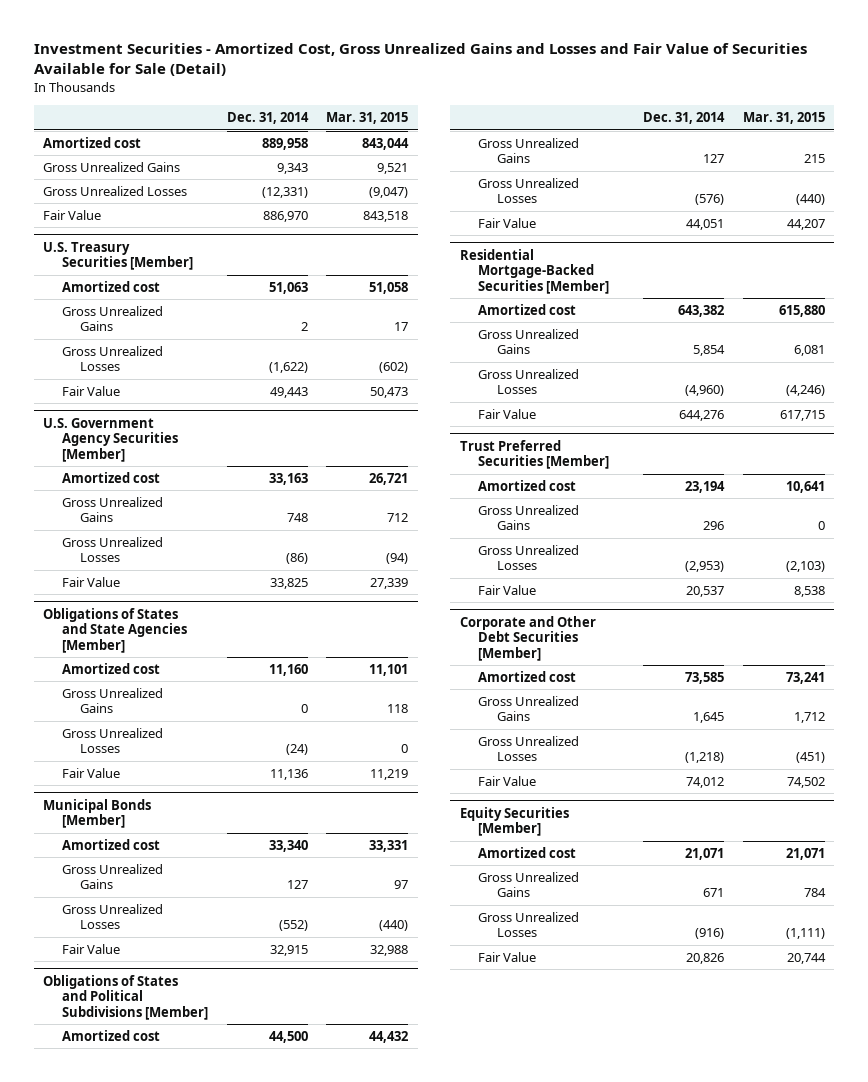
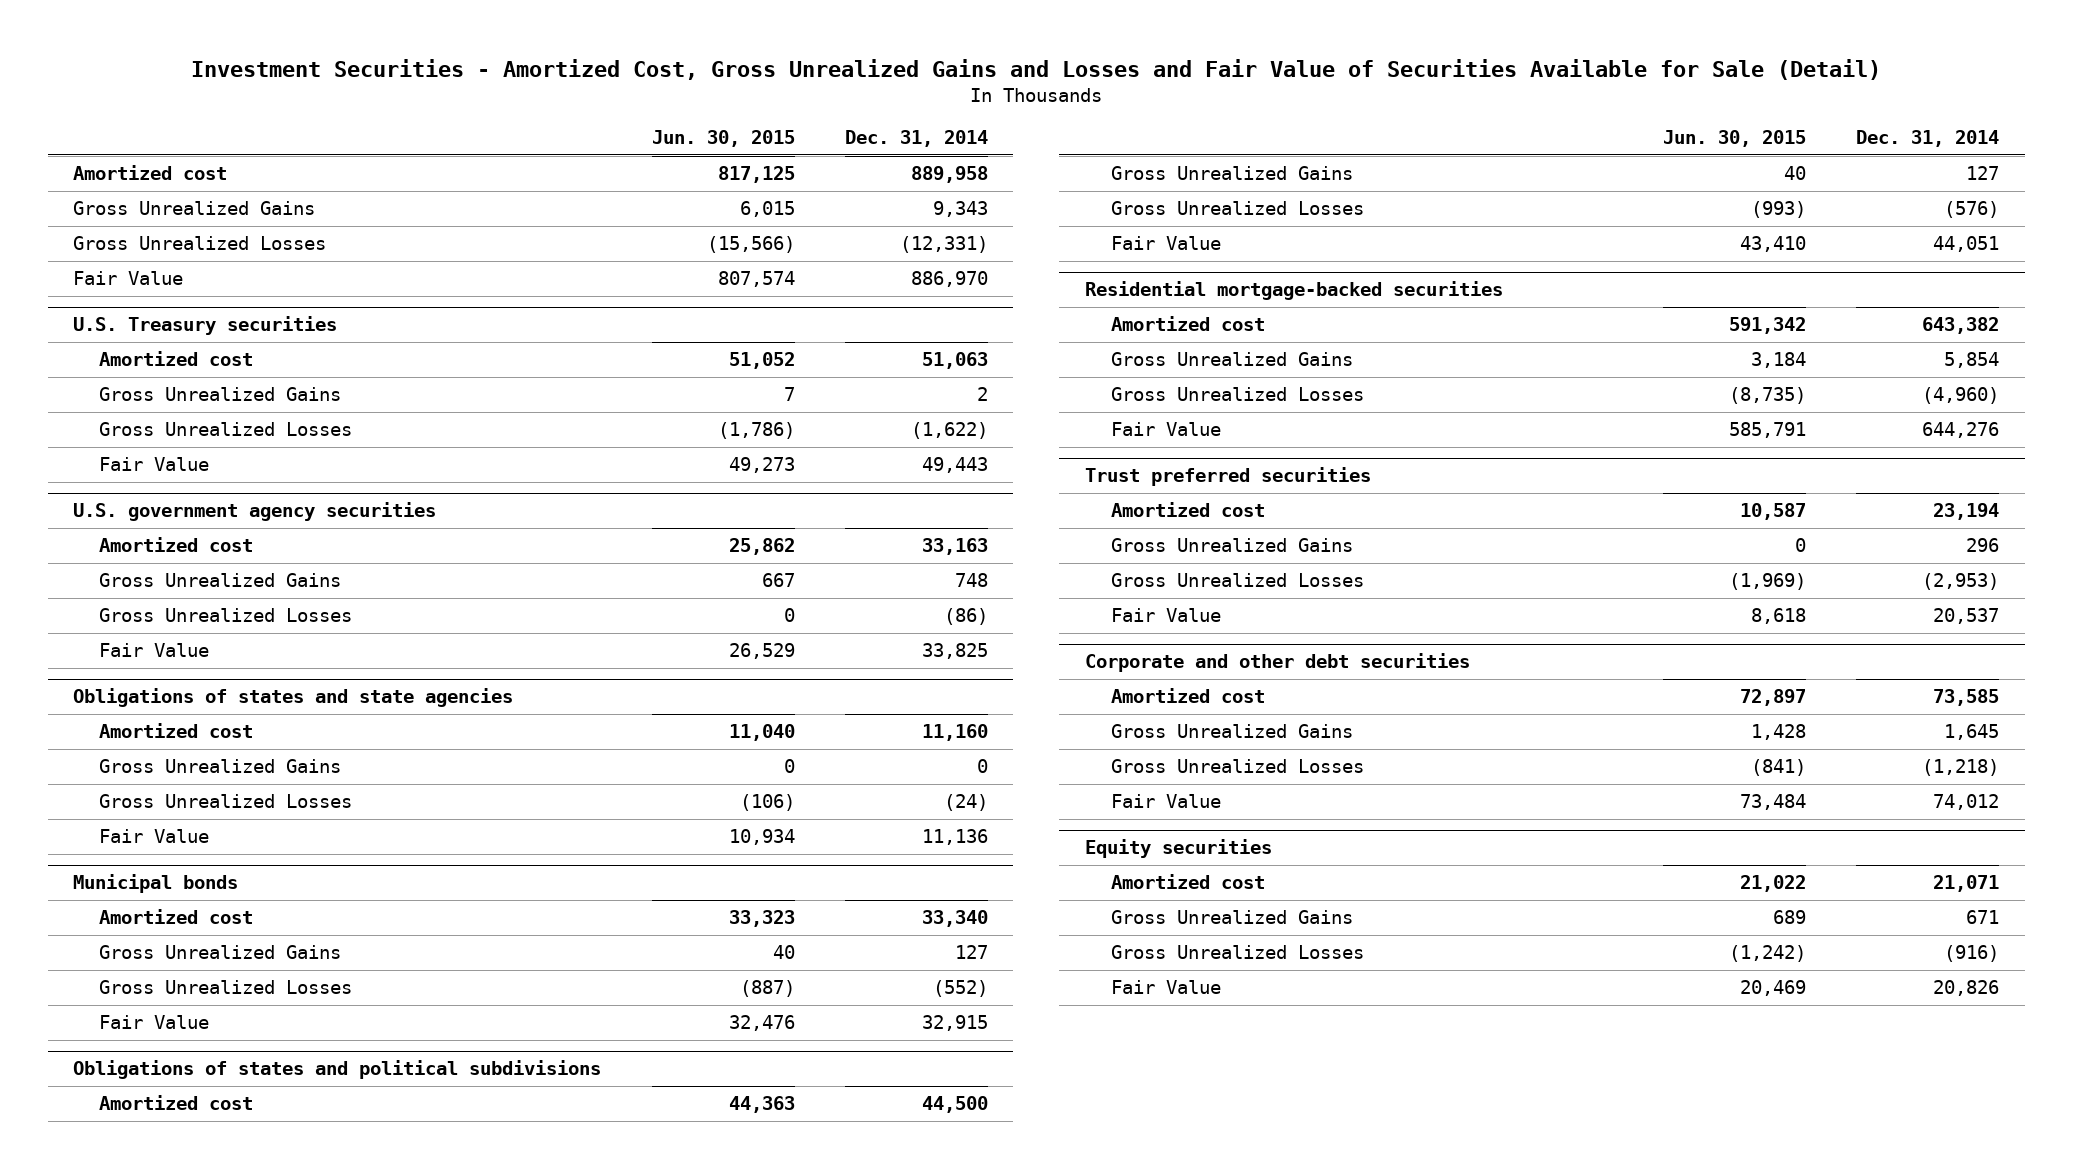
- | Dec. 31, 2014 | Mar. 31, 2015
+ | Jun. 30, 2015 | Dec. 31, 2014
- U.S. Treasury Securities [Member]
+ U.S. Treasury securities
- U.S. Government Agency Securities [Member]
+ U.S. government agency securities
- Obligations of States and State Agencies [Member]
+ Obligations of states and state agencies
- Municipal Bonds [Member]
+ Municipal bonds
- Obligations of States and Political Subdivisions [Member]
+ Obligations of states and political subdivisions
- Residential Mortgage-Backed Securities [Member]
+ Residential mortgage-backed securities
- Trust Preferred Securities [Member]
+ Trust preferred securities
- Corporate and Other Debt Securities [Member]
+ Corporate and other debt securities
- Equity Securities [Member]
+ Equity securities

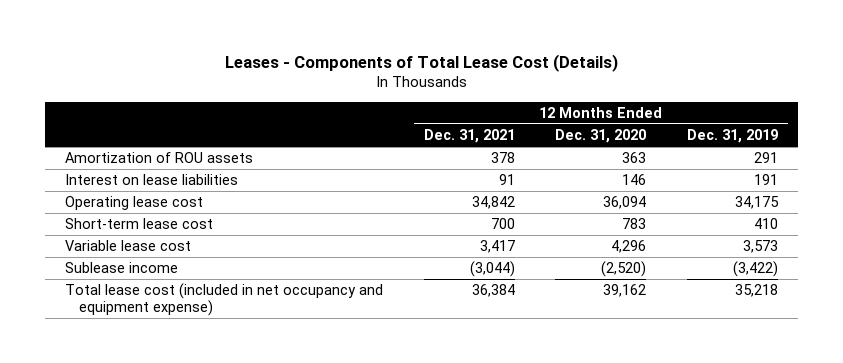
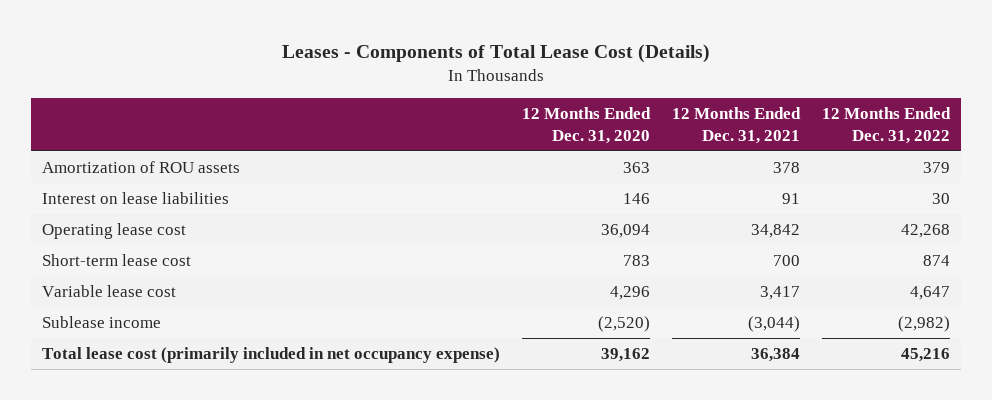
- | 12 Months Ended Dec. 31, 2021 | 12 Months Ended Dec. 31, 2020 | 12 Months Ended Dec. 31, 2019
+ | 12 Months Ended Dec. 31, 2020 | 12 Months Ended Dec. 31, 2021 | 12 Months Ended Dec. 31, 2022
- Total lease cost (included in net occupancy and equipment expense) | 36,384 | 39,162 | 35,218
+ Total lease cost (primarily included in net occupancy expense) | 39,162 | 36,384 | 45,216

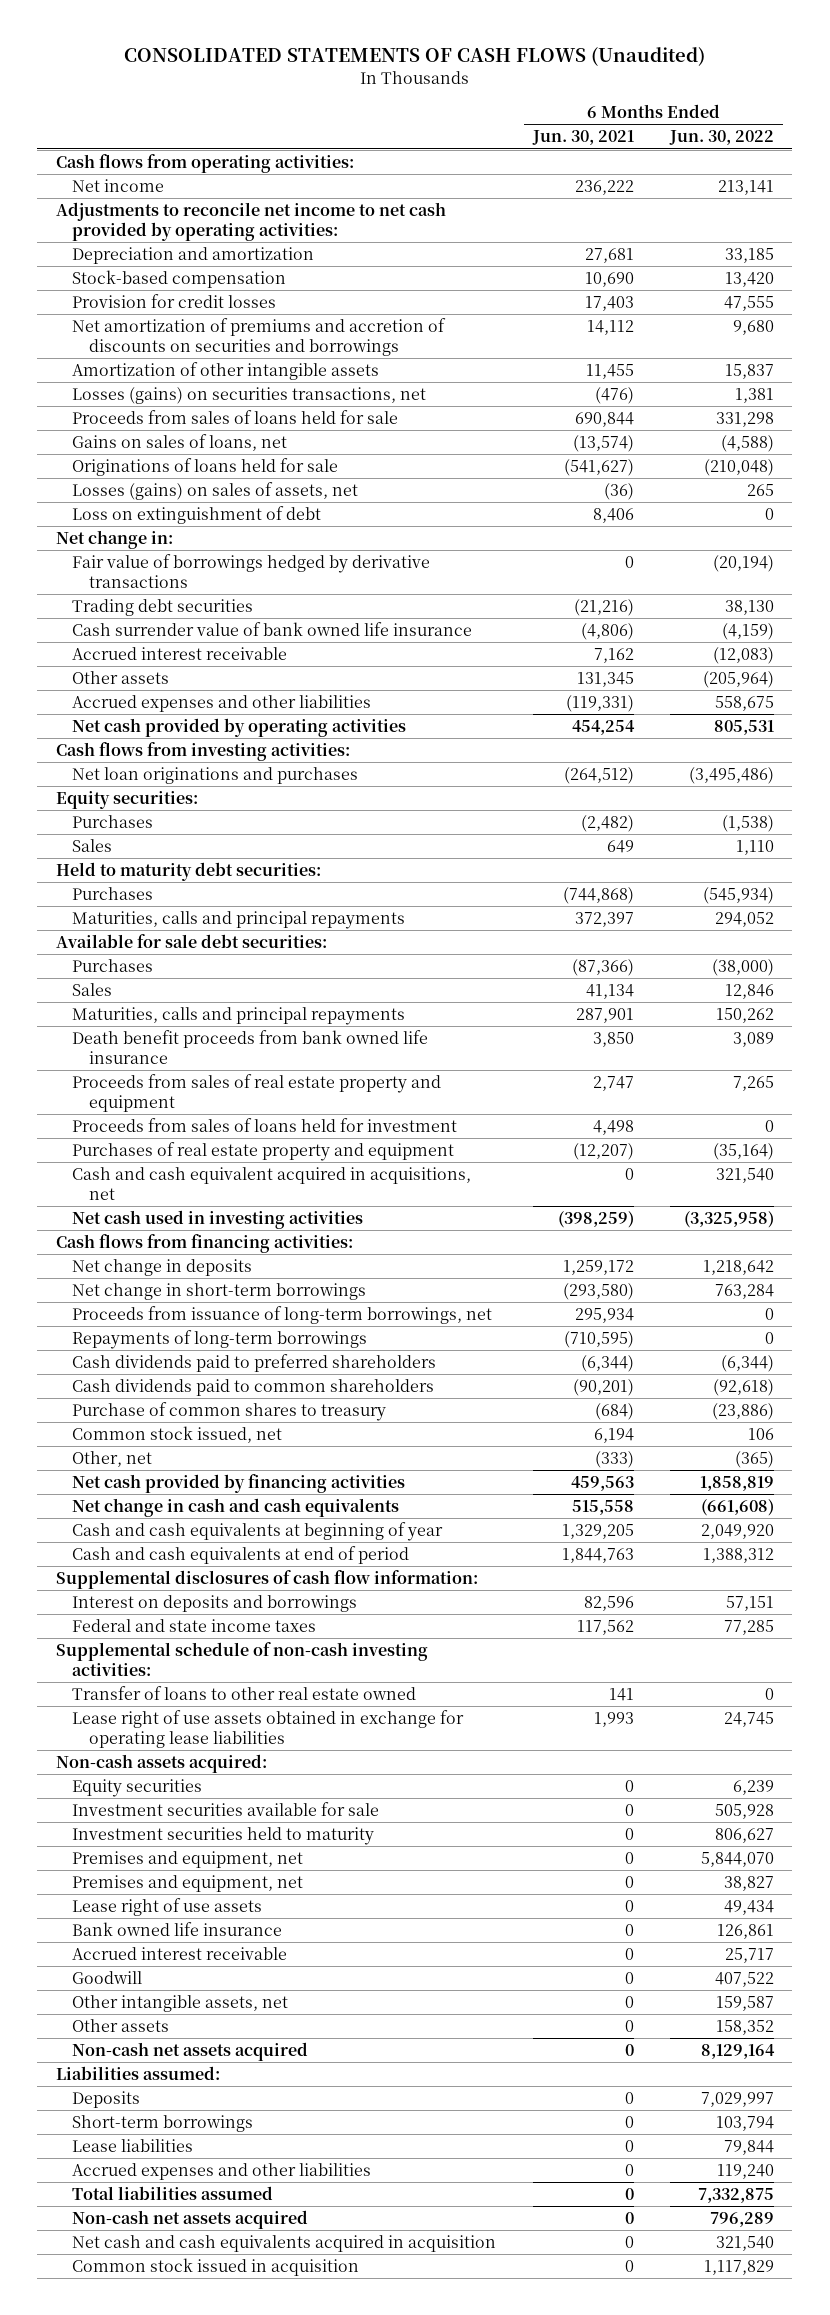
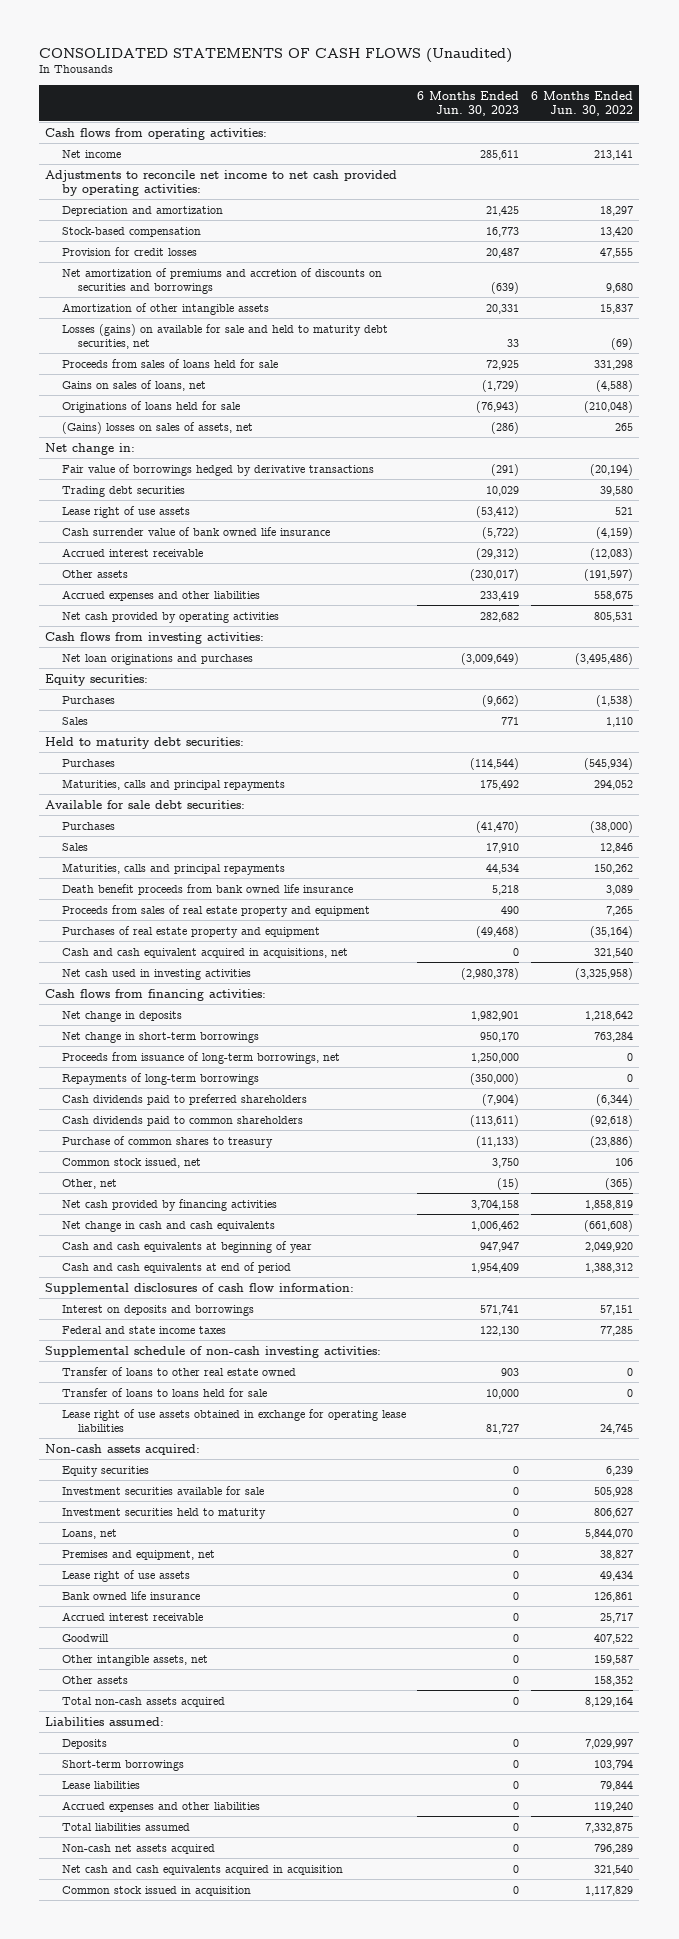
- | 6 Months Ended Jun. 30, 2021 | 6 Months Ended Jun. 30, 2022
+ | 6 Months Ended Jun. 30, 2023 | 6 Months Ended Jun. 30, 2022
- Depreciation and amortization | 27,681 | 33,185
+ Depreciation and amortization | 21,425 | 18,297
- Losses (gains) on securities transactions, net | (476) | 1,381
+ Losses (gains) on available for sale and held to maturity debt securities, net | 33 | (69)
- Losses (gains) on sales of assets, net | (36) | 265
- Loss on extinguishment of debt | 8,406 | 0
+ (Gains) losses on sales of assets, net | (286) | 265
- Trading debt securities | (21,216) | 38,130
+ Trading debt securities | 10,029 | 39,580
+ Lease right of use assets | (53,412) | 521
- Other assets | 131,345 | (205,964)
+ Other assets | (230,017) | (191,597)
- Proceeds from sales of loans held for investment | 4,498 | 0
+ Transfer of loans to loans held for sale | 10,000 | 0
- Premises and equipment, net | 0 | 5,844,070
+ Loans, net | 0 | 5,844,070
- Non-cash net assets acquired | 0 | 8,129,164
+ Total non-cash assets acquired | 0 | 8,129,164

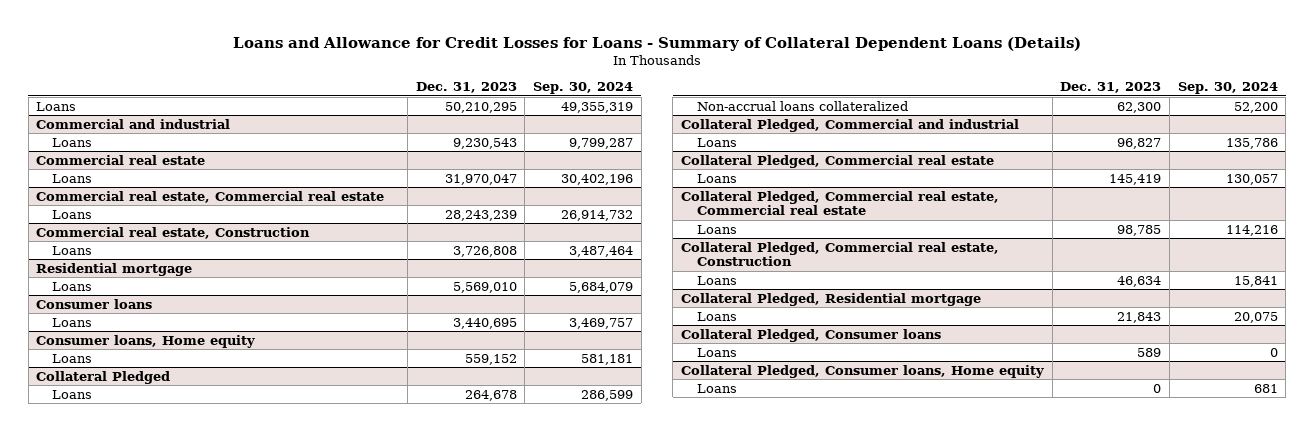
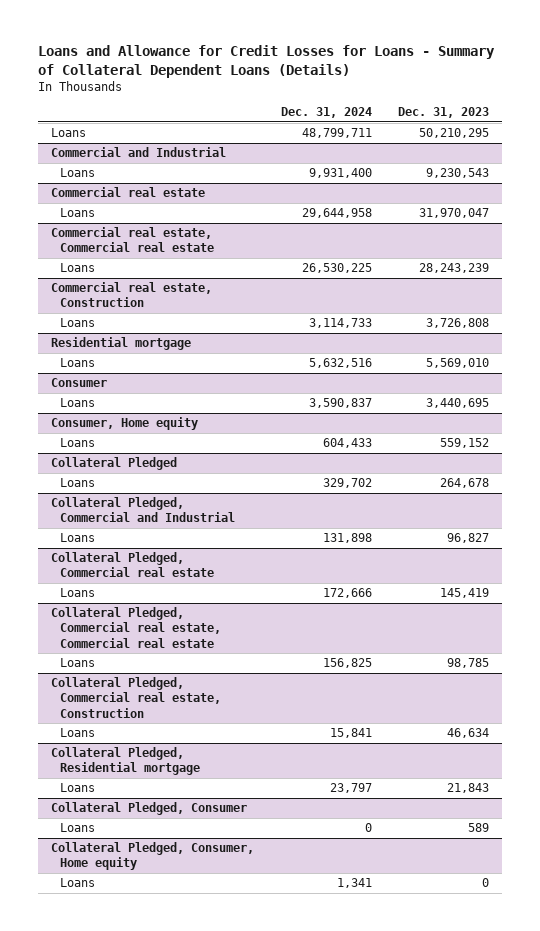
- | Dec. 31, 2023 | Sep. 30, 2024
+ | Dec. 31, 2024 | Dec. 31, 2023
- Commercial and industrial
+ Commercial and Industrial
- Consumer loans
+ Consumer
- Consumer loans, Home equity
+ Consumer, Home equity
@ Collateral Pledged
- Non-accrual loans collateralized | 62,300 | 52,200
- Collateral Pledged, Commercial and industrial
+ Collateral Pledged, Commercial and Industrial
- Collateral Pledged, Consumer loans
+ Collateral Pledged, Consumer
- Collateral Pledged, Consumer loans, Home equity
+ Collateral Pledged, Consumer, Home equity

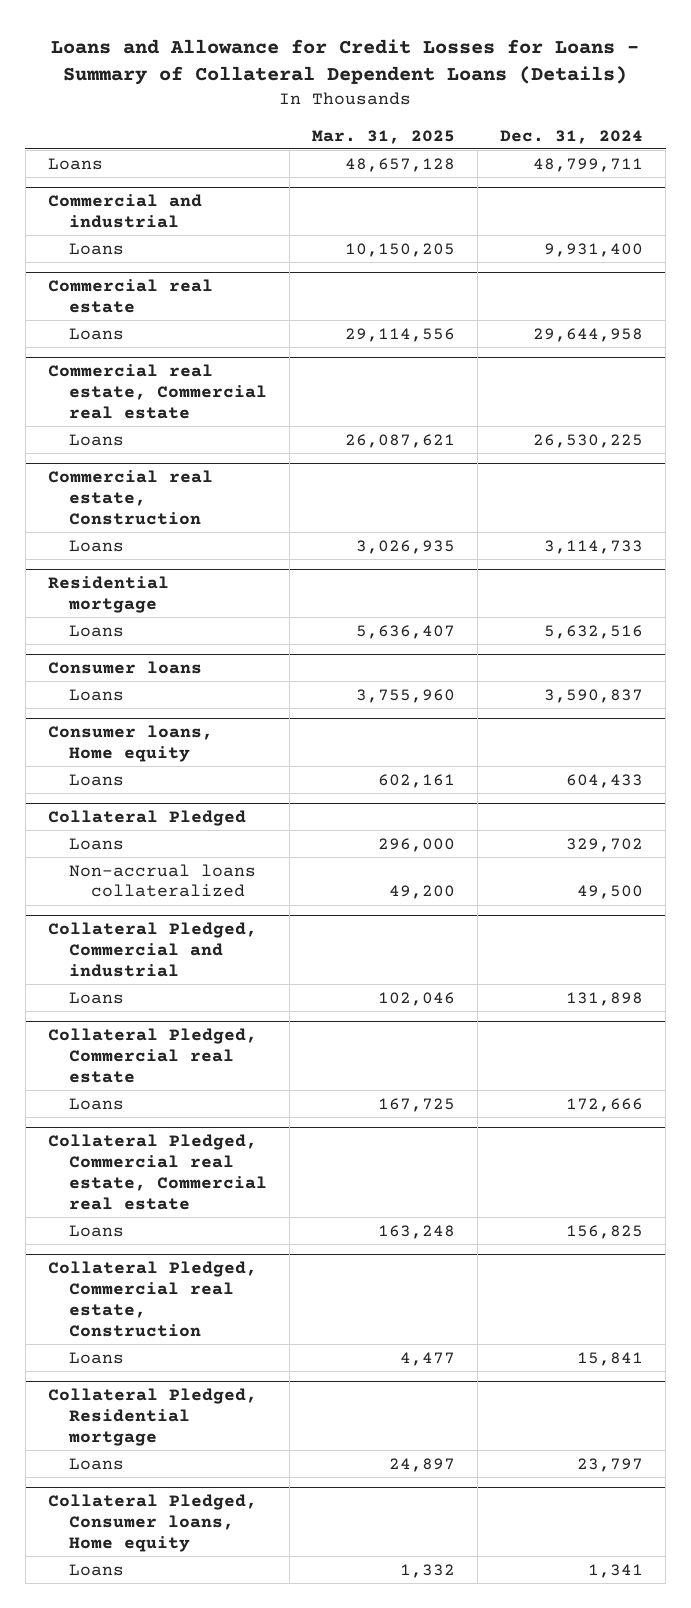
- | Dec. 31, 2024 | Dec. 31, 2023
+ | Mar. 31, 2025 | Dec. 31, 2024
- Commercial and Industrial
+ Commercial and industrial
- Consumer
+ Consumer loans
- Consumer, Home equity
+ Consumer loans, Home equity
- Collateral Pledged, Commercial and Industrial
@ Collateral Pledged
+ Non-accrual loans collateralized | 49,200 | 49,500
+ Collateral Pledged, Commercial and industrial
- Collateral Pledged, Consumer
- Loans | 0 | 589
- Collateral Pledged, Consumer, Home equity
+ Collateral Pledged, Consumer loans, Home equity

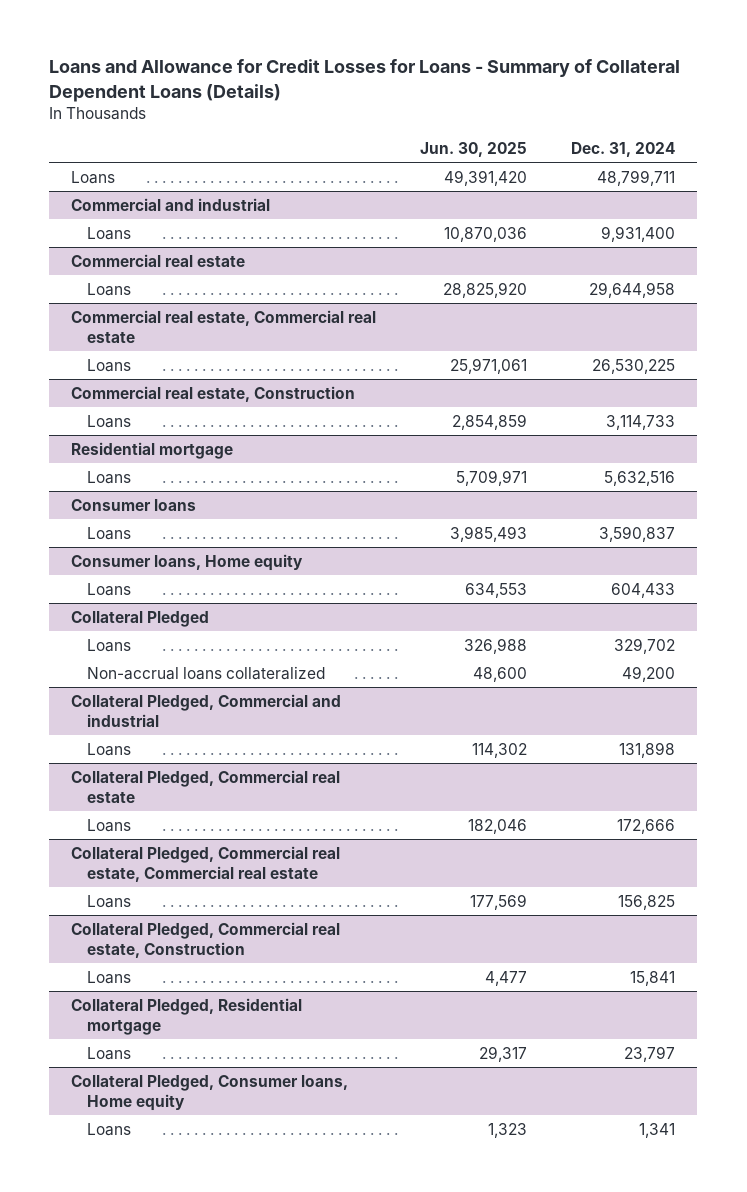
- | Mar. 31, 2025 | Dec. 31, 2024
+ | Jun. 30, 2025 | Dec. 31, 2024
@ Collateral Pledged
- Non-accrual loans collateralized | 49,200 | 49,500
+ Non-accrual loans collateralized | 48,600 | 49,200

